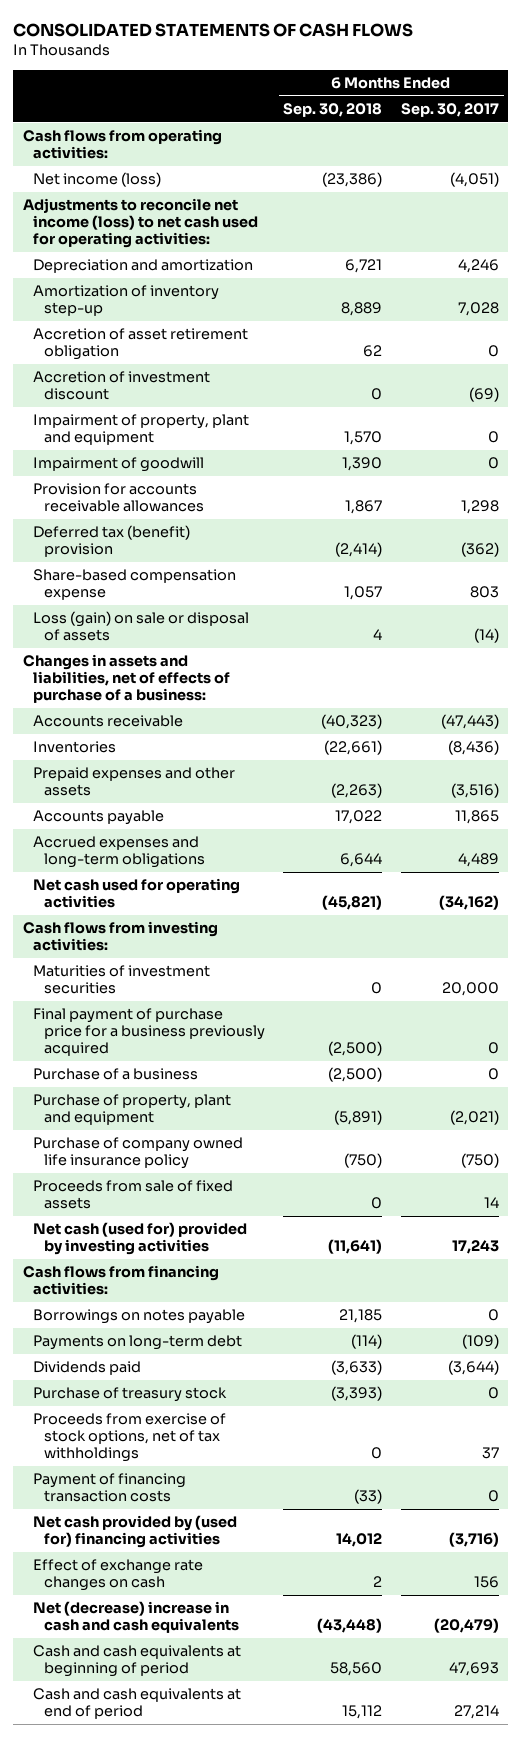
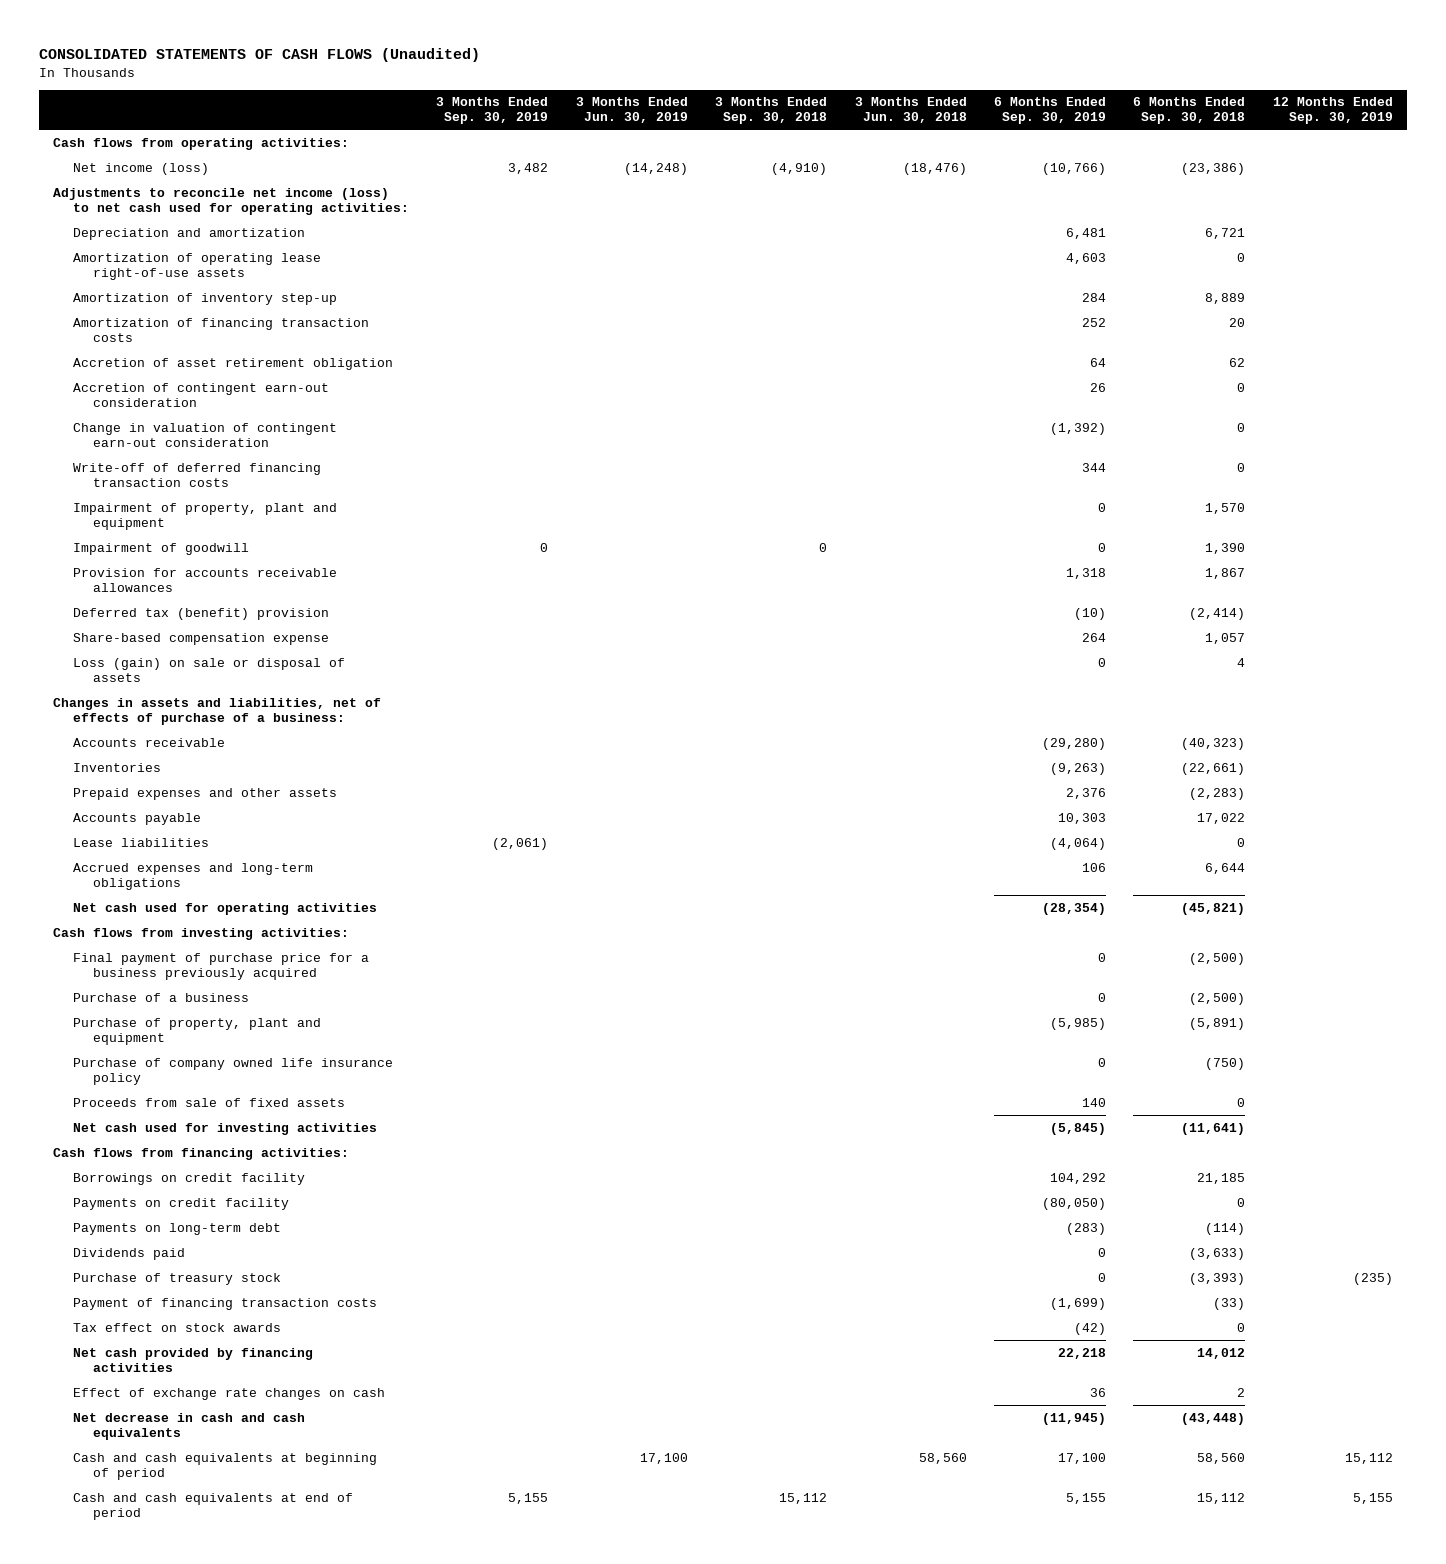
- CONSOLIDATED STATEMENTS OF CASH FLOWS
+ CONSOLIDATED STATEMENTS OF CASH FLOWS (Unaudited)
- | 6 Months Ended Sep. 30, 2018 | 6 Months Ended Sep. 30, 2017
+ | 3 Months Ended Sep. 30, 2019 | 3 Months Ended Jun. 30, 2019 | 3 Months Ended Sep. 30, 2018 | 3 Months Ended Jun. 30, 2018 | 6 Months Ended Sep. 30, 2019 | 6 Months Ended Sep. 30, 2018 | 12 Months Ended Sep. 30, 2019
+ Amortization of operating lease right-of-use assets | | | | | 4,603 | 0 |
+ Amortization of financing transaction costs | | | | | 252 | 20 |
- Accretion of investment discount | 0 | (69)
+ Accretion of contingent earn-out consideration | | | | | 26 | 0 |
+ Change in valuation of contingent earn-out consideration | | | | | (1,392) | 0 |
+ Write-off of deferred financing transaction costs | | | | | 344 | 0 |
- Prepaid expenses and other assets | (2,263) | (3,516)
+ Prepaid expenses and other assets | | | | | 2,376 | (2,283) |
+ Lease liabilities | (2,061) | | | | (4,064) | 0 |
- Maturities of investment securities | 0 | 20,000
- Net cash (used for) provided by investing activities | (11,641) | 17,243
+ Net cash used for investing activities | | | | | (5,845) | (11,641) |
- Borrowings on notes payable | 21,185 | 0
+ Borrowings on credit facility | | | | | 104,292 | 21,185 |
+ Payments on credit facility | | | | | (80,050) | 0 |
- Proceeds from exercise of stock options, net of tax withholdings | 0 | 37
- Net cash provided by (used for) financing activities | 14,012 | (3,716)
+ Tax effect on stock awards | | | | | (42) | 0 |
+ Net cash provided by financing activities | | | | | 22,218 | 14,012 |
- Net (decrease) increase in cash and cash equivalents | (43,448) | (20,479)
+ Net decrease in cash and cash equivalents | | | | | (11,945) | (43,448) |

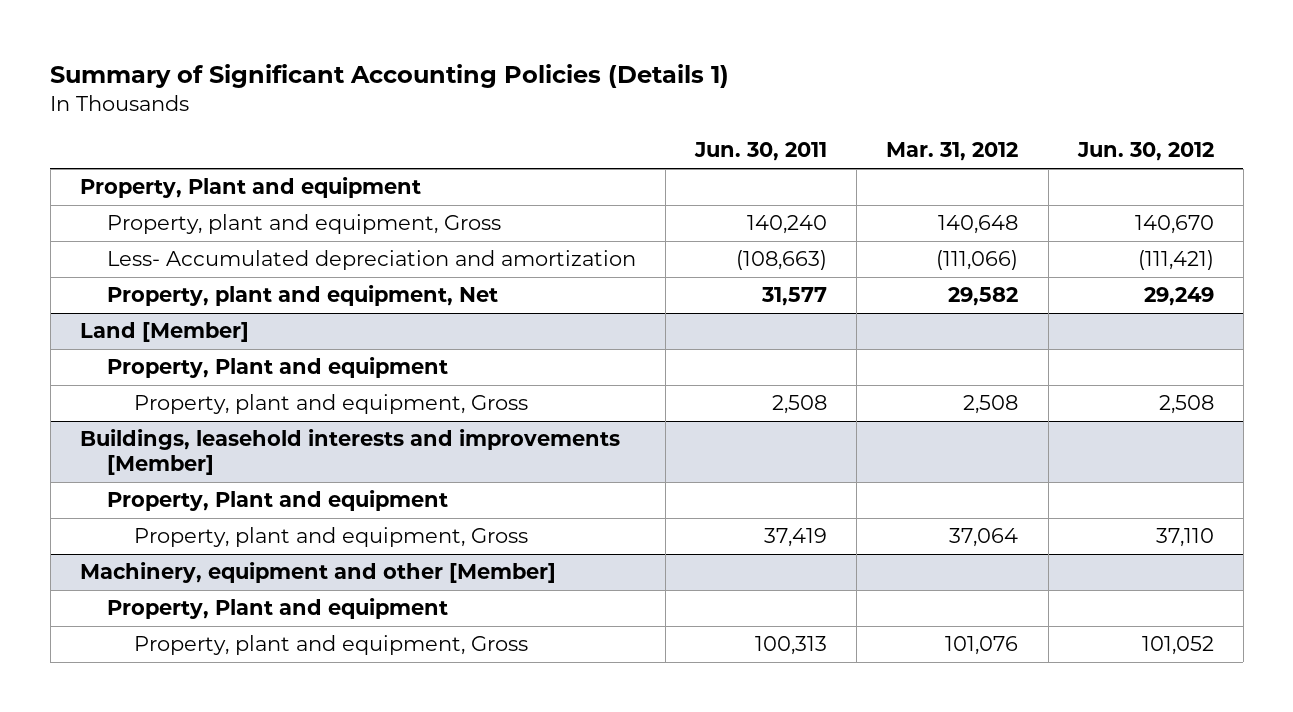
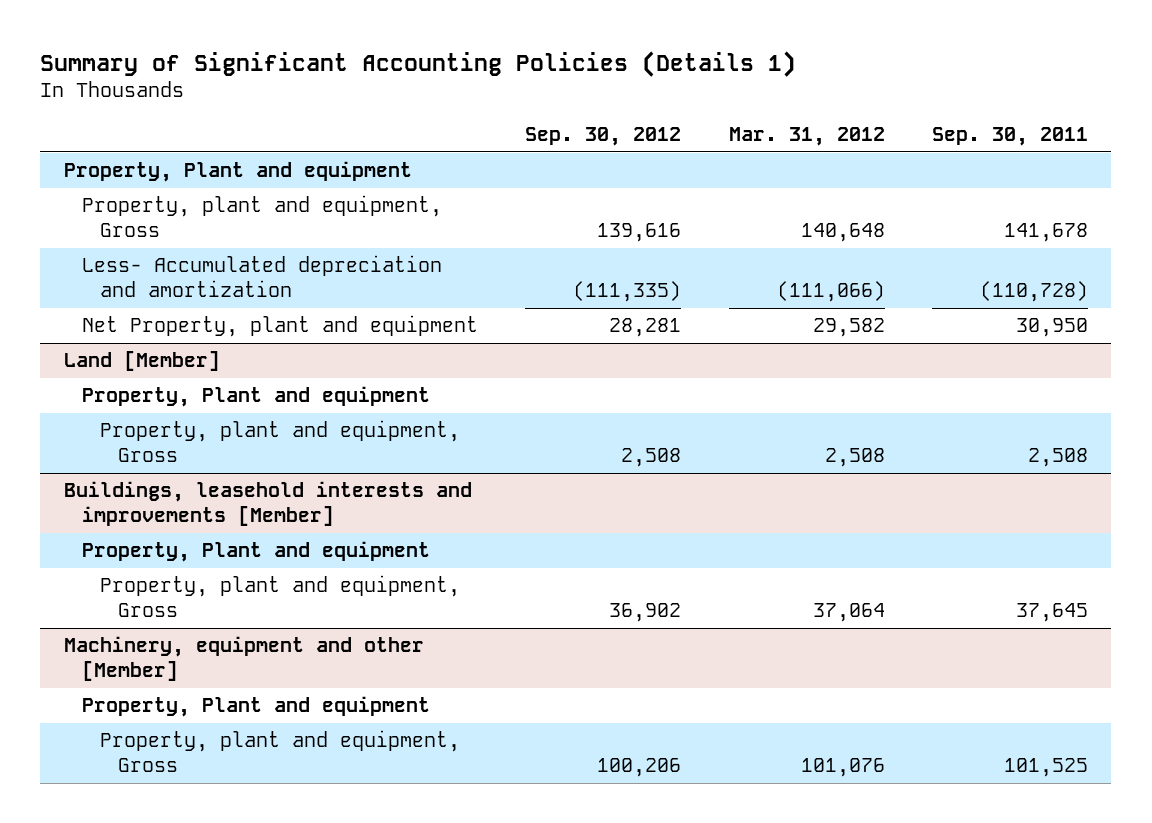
- | Jun. 30, 2011 | Mar. 31, 2012 | Jun. 30, 2012
+ | Sep. 30, 2012 | Mar. 31, 2012 | Sep. 30, 2011
- Property, plant and equipment, Net | 31,577 | 29,582 | 29,249
+ Net Property, plant and equipment | 28,281 | 29,582 | 30,950

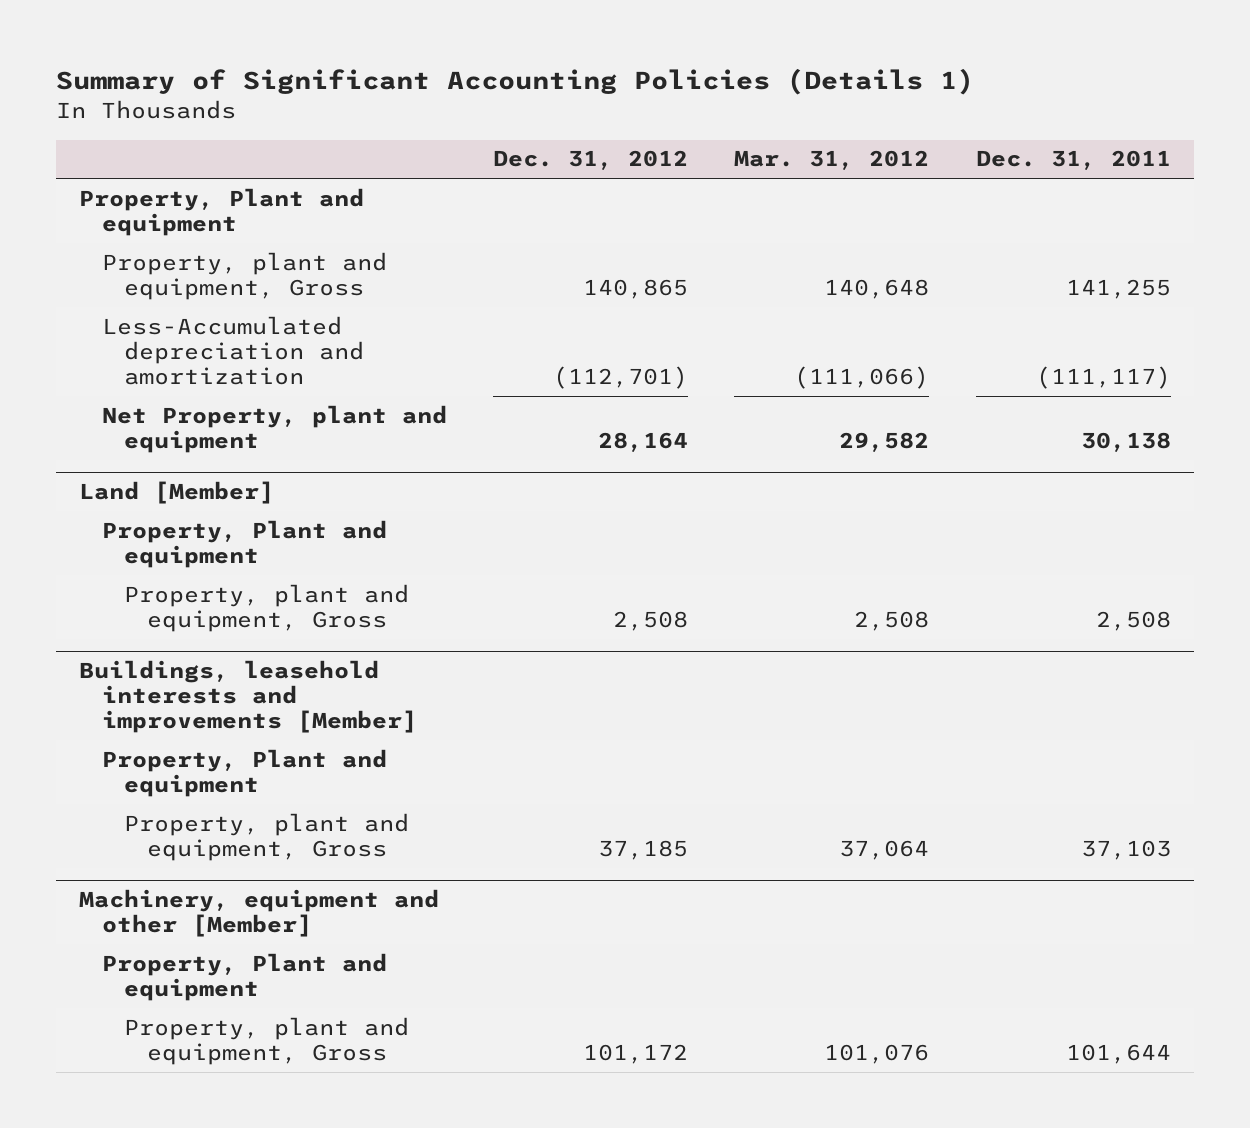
- | Sep. 30, 2012 | Mar. 31, 2012 | Sep. 30, 2011
+ | Dec. 31, 2012 | Mar. 31, 2012 | Dec. 31, 2011
- Less- Accumulated depreciation and amortization | (111,335) | (111,066) | (110,728)
+ Less-Accumulated depreciation and amortization | (112,701) | (111,066) | (111,117)

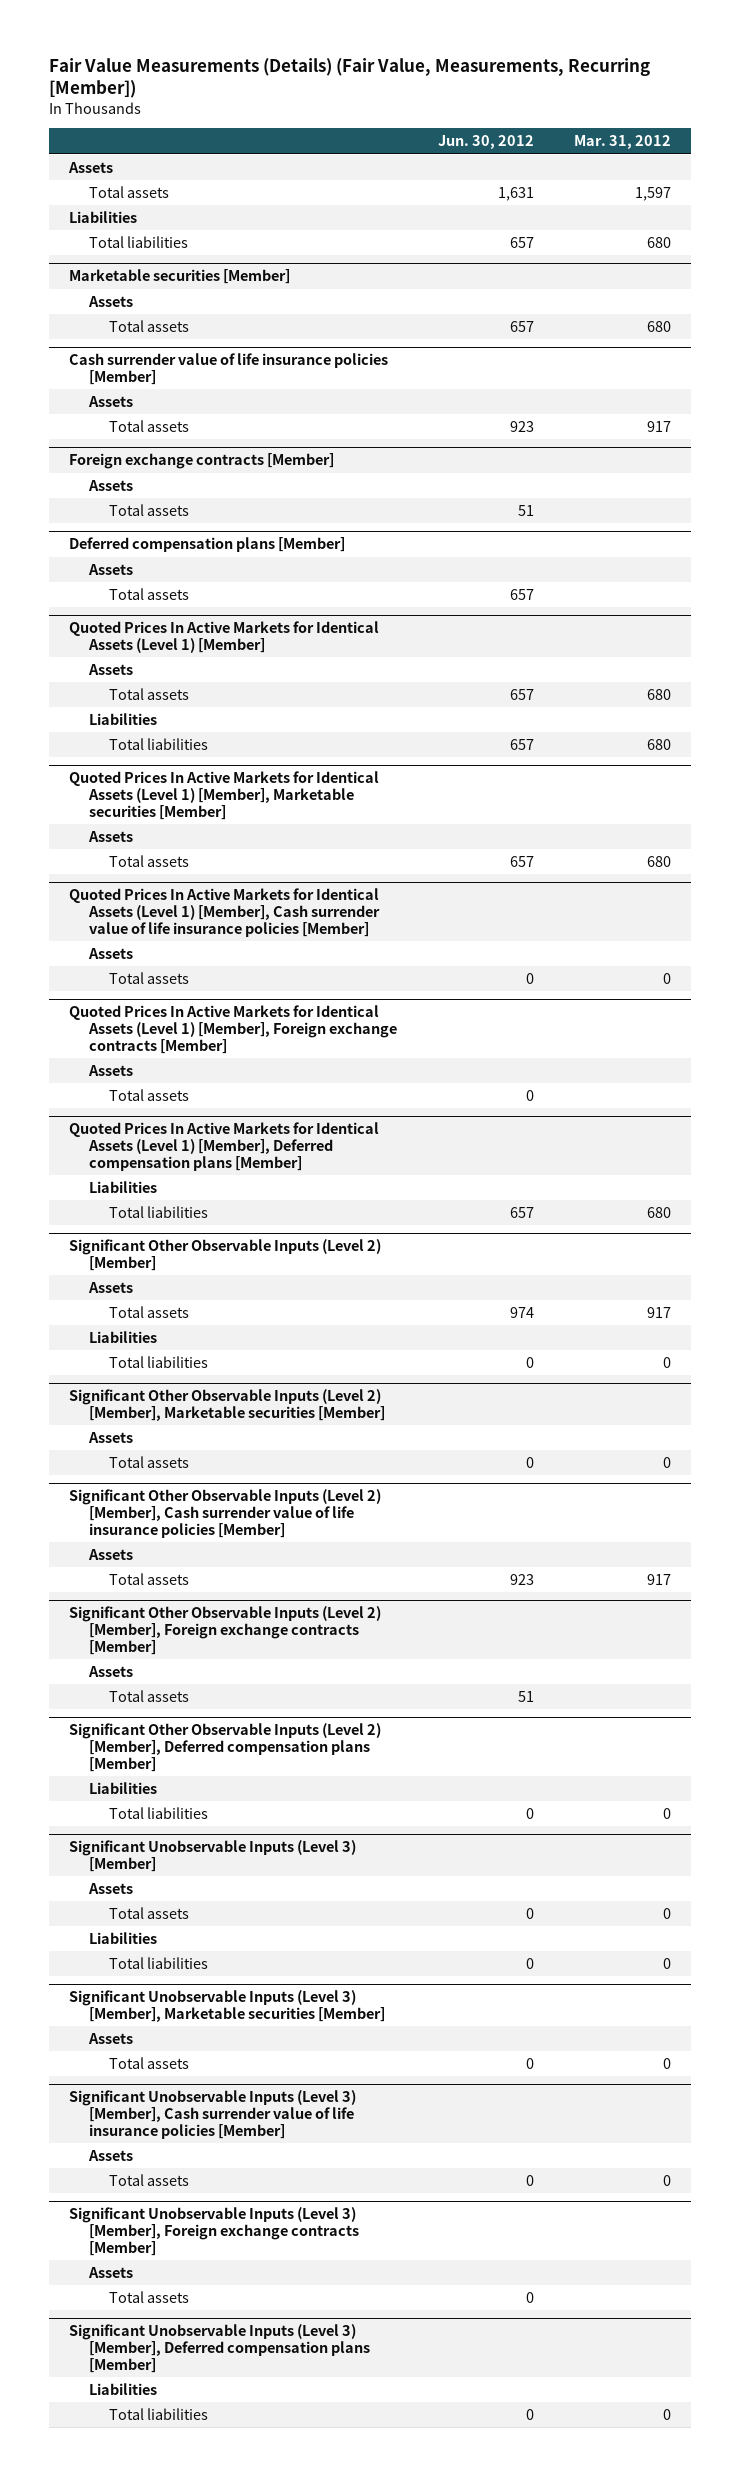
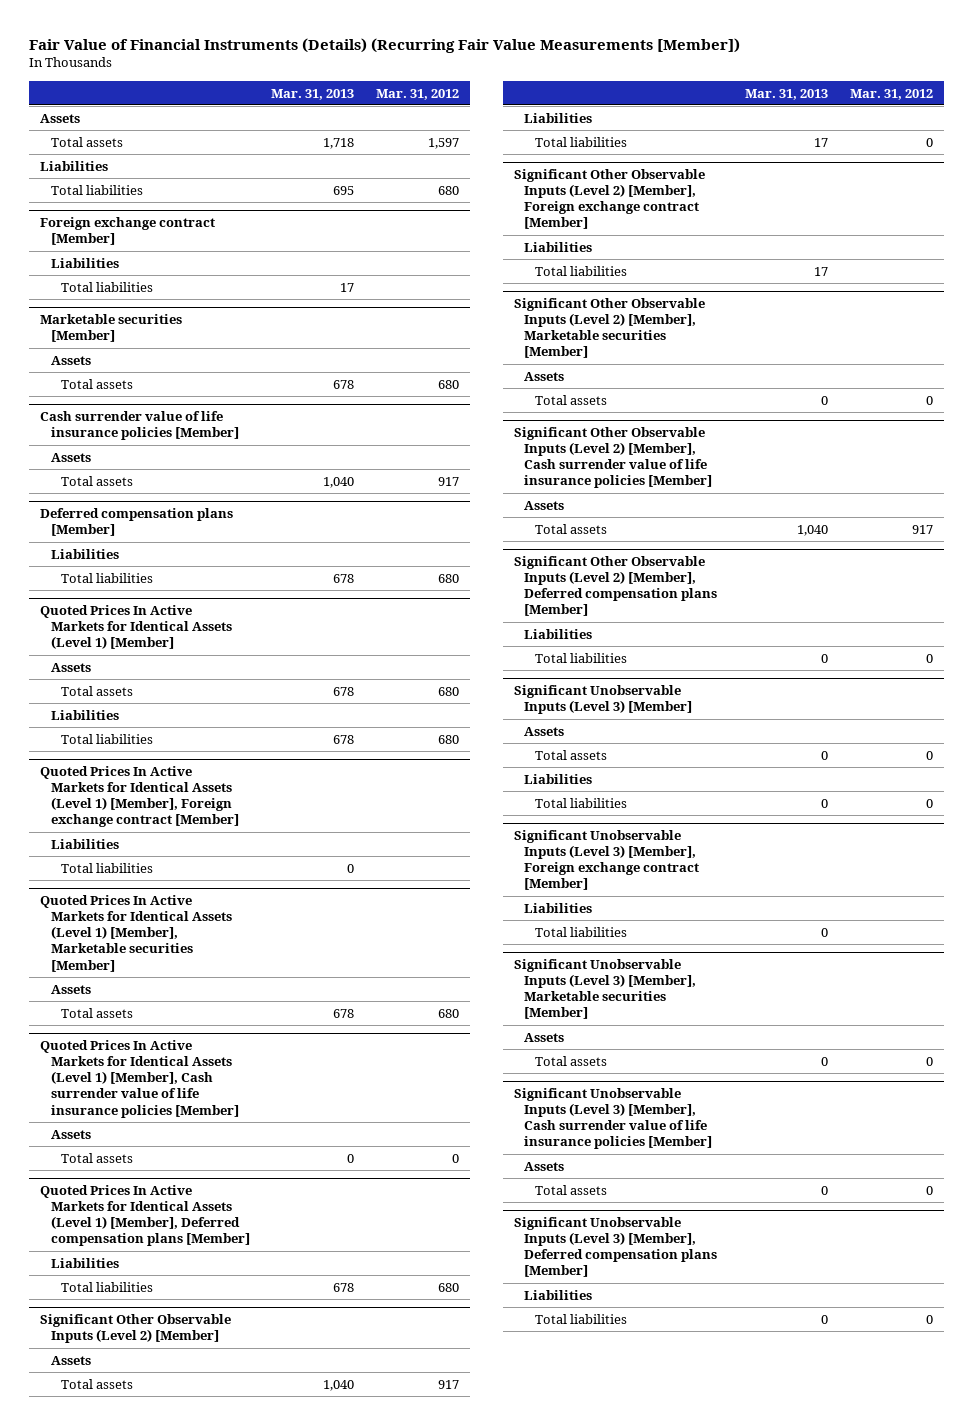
- Fair Value Measurements (Details) (Fair Value, Measurements, Recurring [Member])
+ Fair Value of Financial Instruments (Details) (Recurring Fair Value Measurements [Member])
- | Jun. 30, 2012 | Mar. 31, 2012
+ | Mar. 31, 2013 | Mar. 31, 2012
+ Foreign exchange contract [Member]
+ Liabilities
+ Total liabilities | 17 |
- Foreign exchange contracts [Member]
- Assets
- Total assets | 51 |
@ Deferred compensation plans [Member]
- Assets
- Total assets | 657 |
+ Liabilities
+ Total liabilities | 678 | 680
+ Quoted Prices In Active Markets for Identical Assets (Level 1) [Member], Foreign exchange contract [Member]
+ Liabilities
+ Total liabilities | 0 |
- Quoted Prices In Active Markets for Identical Assets (Level 1) [Member], Foreign exchange contracts [Member]
- Assets
- Total assets | 0 |
+ Significant Other Observable Inputs (Level 2) [Member], Foreign exchange contract [Member]
+ Liabilities
+ Total liabilities | 17 |
- Significant Other Observable Inputs (Level 2) [Member], Foreign exchange contracts [Member]
- Assets
- Total assets | 51 |
+ Significant Unobservable Inputs (Level 3) [Member], Foreign exchange contract [Member]
+ Liabilities
+ Total liabilities | 0 |
- Significant Unobservable Inputs (Level 3) [Member], Foreign exchange contracts [Member]
- Assets
- Total assets | 0 |

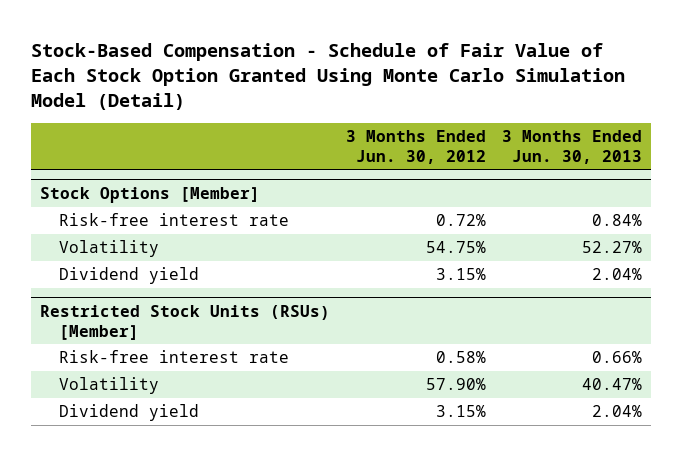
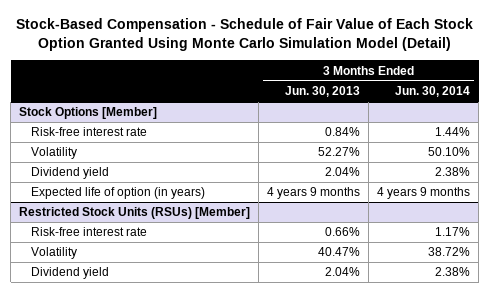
- | 3 Months Ended Jun. 30, 2012 | 3 Months Ended Jun. 30, 2013
+ | 3 Months Ended Jun. 30, 2013 | 3 Months Ended Jun. 30, 2014
@ Stock Options [Member]
+ Expected life of option (in years) | 4 years 9 months | 4 years 9 months

